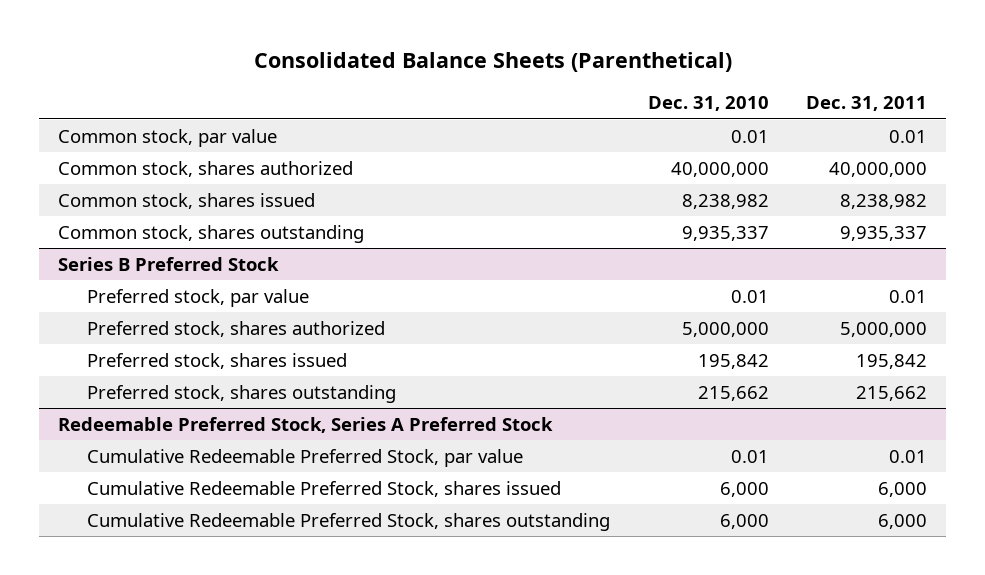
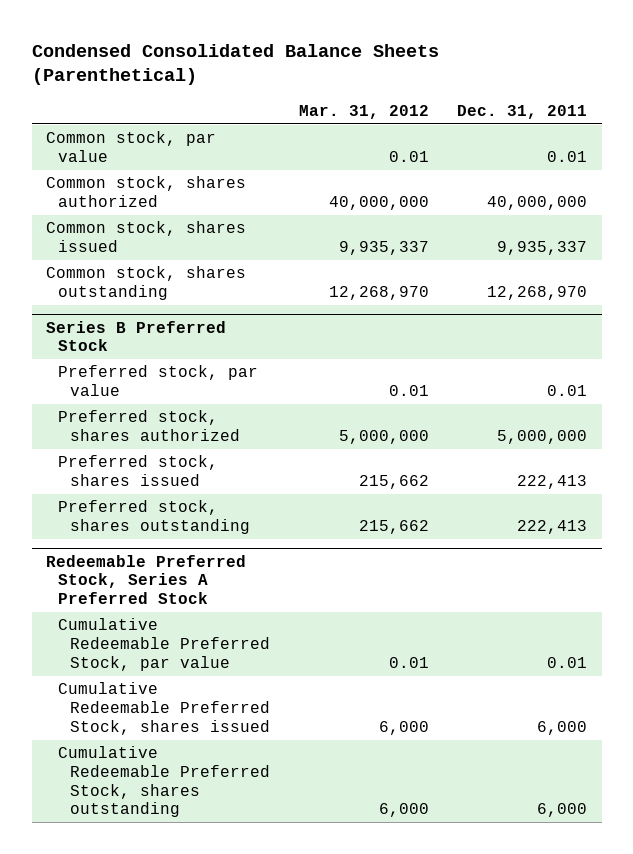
- Consolidated Balance Sheets (Parenthetical)
+ Condensed Consolidated Balance Sheets (Parenthetical)
- | Dec. 31, 2010 | Dec. 31, 2011
+ | Mar. 31, 2012 | Dec. 31, 2011
- Common stock, shares issued | 8,238,982 | 8,238,982
- Common stock, shares outstanding | 9,935,337 | 9,935,337
+ Common stock, shares issued | 9,935,337 | 9,935,337
+ Common stock, shares outstanding | 12,268,970 | 12,268,970
@ Series B Preferred Stock
- Preferred stock, shares issued | 195,842 | 195,842
- Preferred stock, shares outstanding | 215,662 | 215,662
+ Preferred stock, shares issued | 215,662 | 222,413
+ Preferred stock, shares outstanding | 215,662 | 222,413

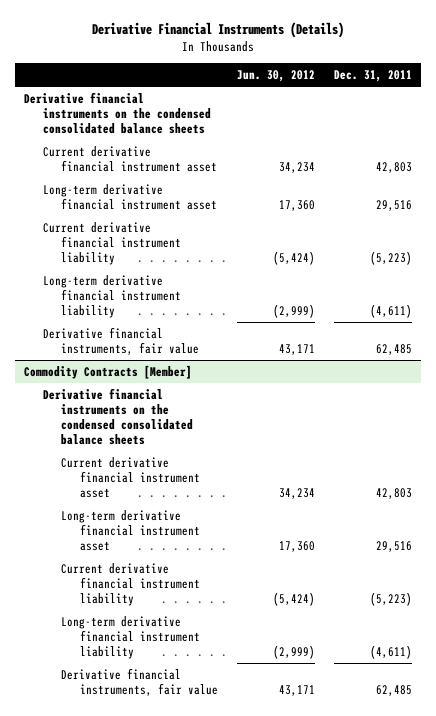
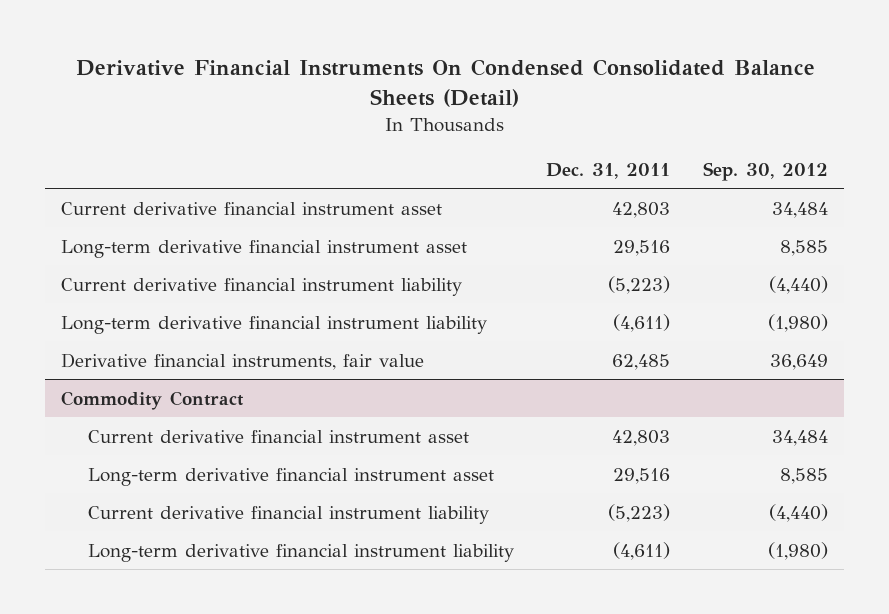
- Derivative Financial Instruments (Details)
+ Derivative Financial Instruments On Condensed Consolidated Balance Sheets (Detail)
- | Jun. 30, 2012 | Dec. 31, 2011
+ | Dec. 31, 2011 | Sep. 30, 2012
- Derivative financial instruments on the condensed consolidated balance sheets
- Commodity Contracts [Member]
- Derivative financial instruments on the condensed consolidated balance sheets
+ Commodity Contract
- Derivative financial instruments, fair value | 43,171 | 62,485

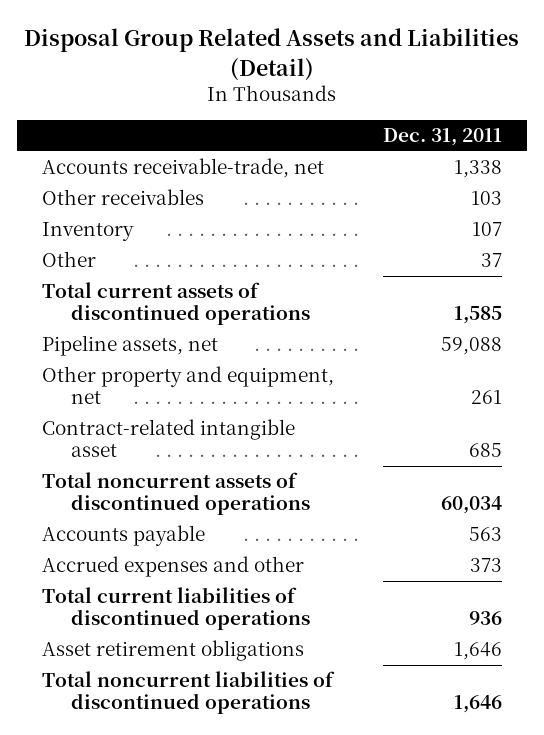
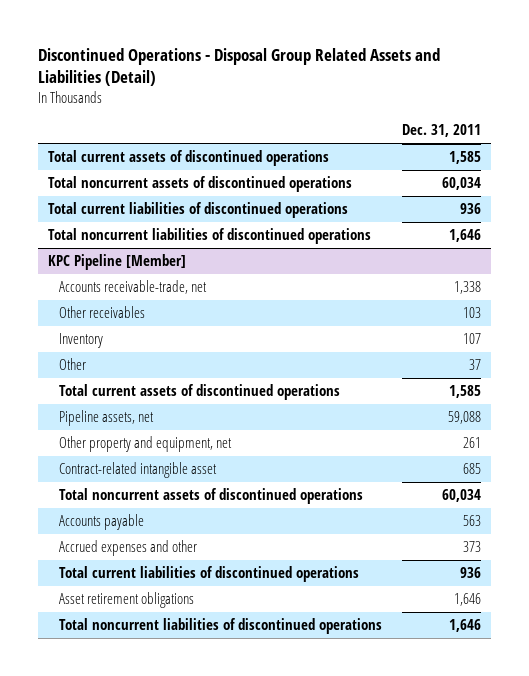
- Disposal Group Related Assets and Liabilities (Detail)
+ Discontinued Operations - Disposal Group Related Assets and Liabilities (Detail)
+ Total current assets of discontinued operations | 1,585
+ Total noncurrent assets of discontinued operations | 60,034
+ Total current liabilities of discontinued operations | 936
+ Total noncurrent liabilities of discontinued operations | 1,646
+ KPC Pipeline [Member]

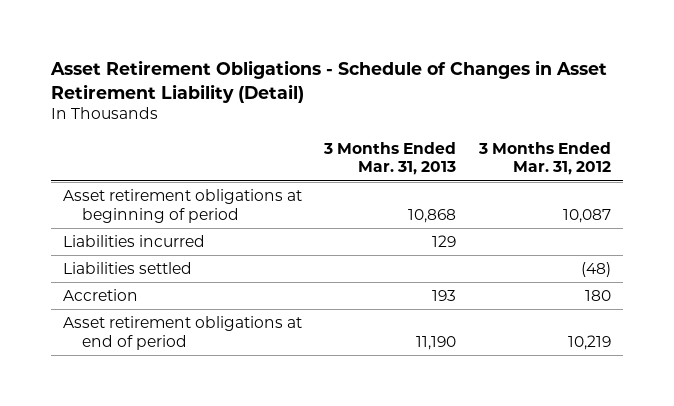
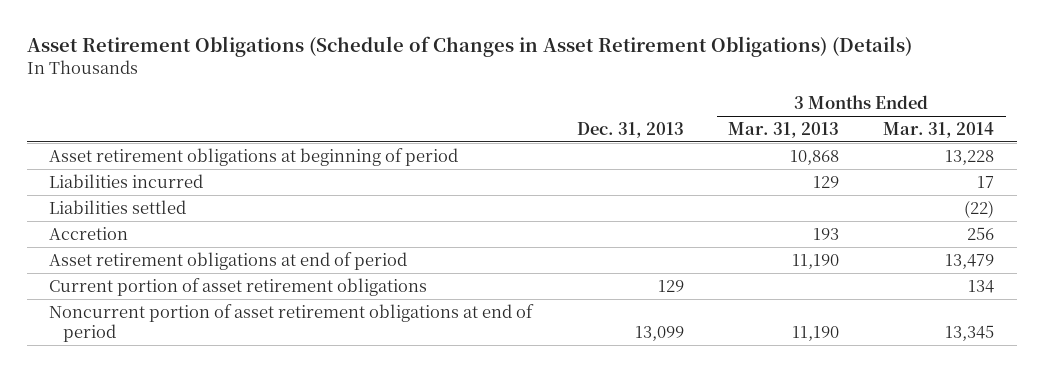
- Asset Retirement Obligations - Schedule of Changes in Asset Retirement Liability (Detail)
+ Asset Retirement Obligations (Schedule of Changes in Asset Retirement Obligations) (Details)
- | 3 Months Ended Mar. 31, 2013 | 3 Months Ended Mar. 31, 2012
+ | Dec. 31, 2013 | 3 Months Ended Mar. 31, 2013 | 3 Months Ended Mar. 31, 2014
+ Current portion of asset retirement obligations | 129 | | 134
+ Noncurrent portion of asset retirement obligations at end of period | 13,099 | 11,190 | 13,345

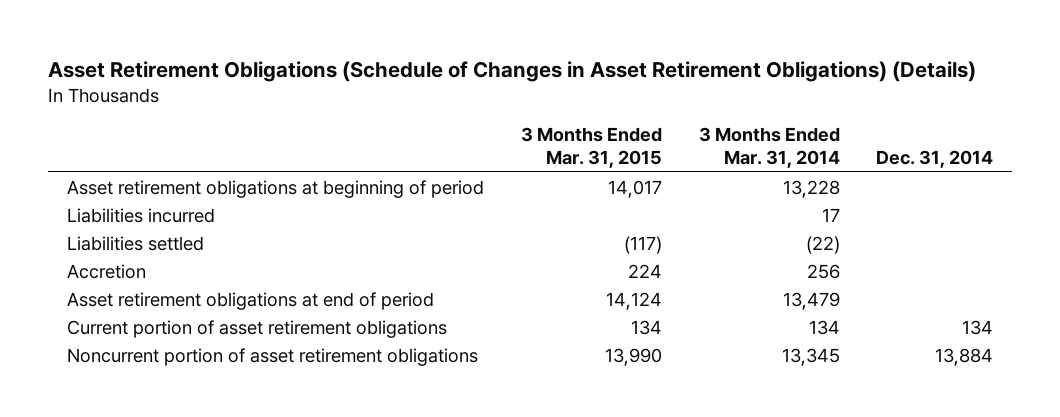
- | Dec. 31, 2013 | 3 Months Ended Mar. 31, 2013 | 3 Months Ended Mar. 31, 2014
+ | 3 Months Ended Mar. 31, 2015 | 3 Months Ended Mar. 31, 2014 | Dec. 31, 2014
- Noncurrent portion of asset retirement obligations at end of period | 13,099 | 11,190 | 13,345
+ Noncurrent portion of asset retirement obligations | 13,990 | 13,345 | 13,884

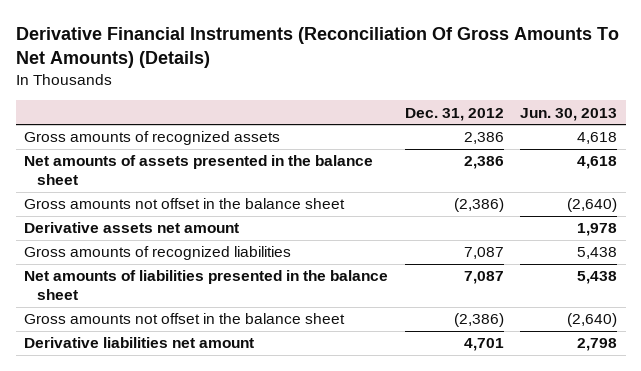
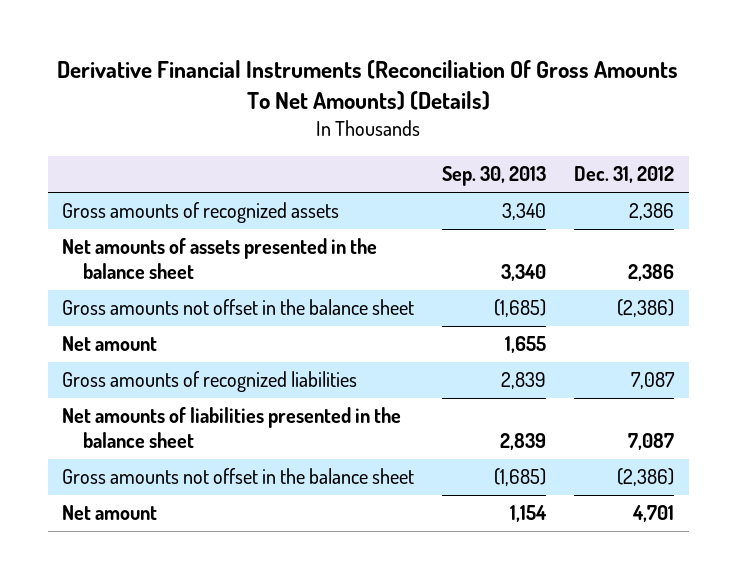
- | Dec. 31, 2012 | Jun. 30, 2013
+ | Sep. 30, 2013 | Dec. 31, 2012
- Derivative assets net amount | | 1,978
+ Net amount | 1,655 |
- Derivative liabilities net amount | 4,701 | 2,798
+ Net amount | 1,154 | 4,701

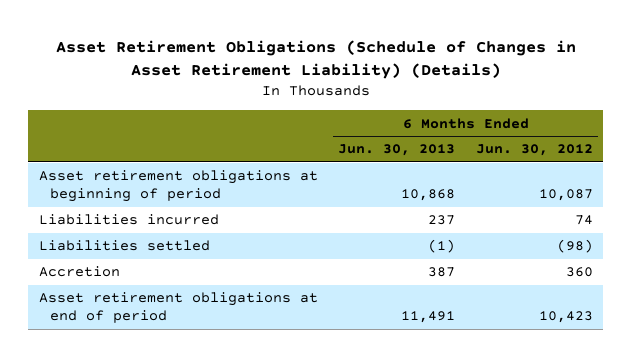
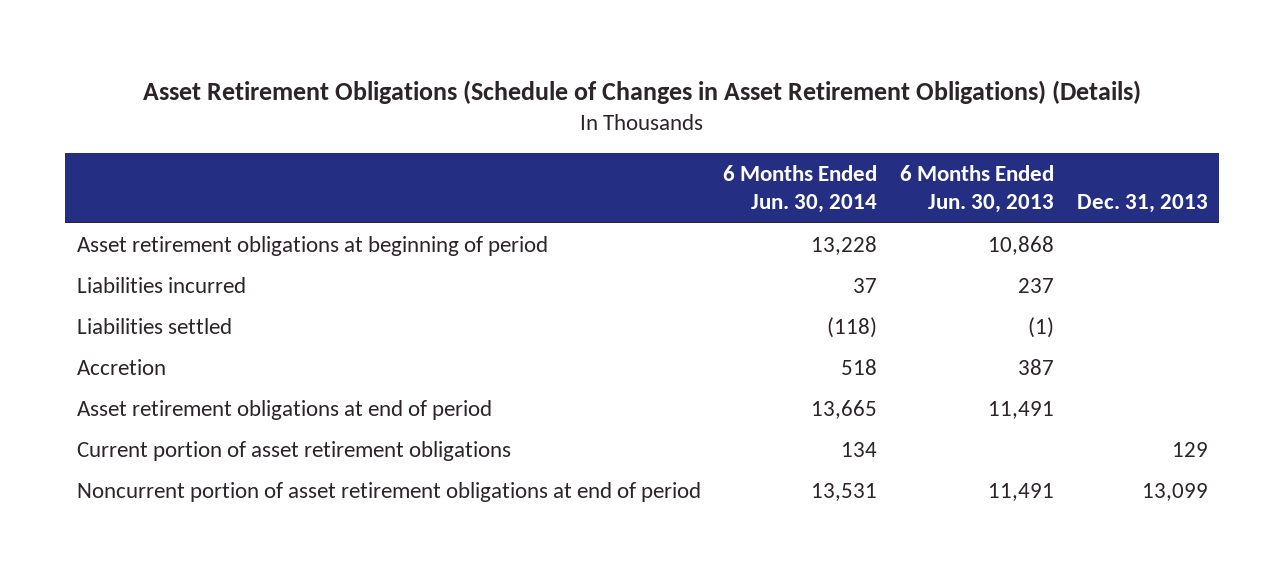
- Asset Retirement Obligations (Schedule of Changes in Asset Retirement Liability) (Details)
+ Asset Retirement Obligations (Schedule of Changes in Asset Retirement Obligations) (Details)
- | 6 Months Ended Jun. 30, 2013 | 6 Months Ended Jun. 30, 2012
+ | 6 Months Ended Jun. 30, 2014 | 6 Months Ended Jun. 30, 2013 | Dec. 31, 2013
+ Current portion of asset retirement obligations | 134 | | 129
+ Noncurrent portion of asset retirement obligations at end of period | 13,531 | 11,491 | 13,099

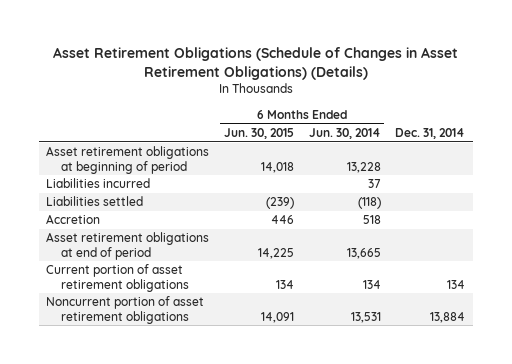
- | 6 Months Ended Jun. 30, 2014 | 6 Months Ended Jun. 30, 2013 | Dec. 31, 2013
+ | 6 Months Ended Jun. 30, 2015 | 6 Months Ended Jun. 30, 2014 | Dec. 31, 2014
- Noncurrent portion of asset retirement obligations at end of period | 13,531 | 11,491 | 13,099
+ Noncurrent portion of asset retirement obligations | 14,091 | 13,531 | 13,884

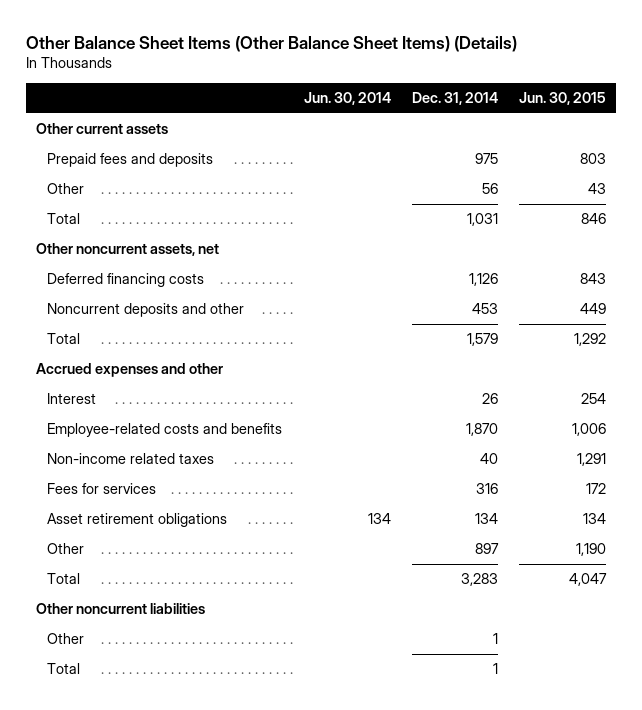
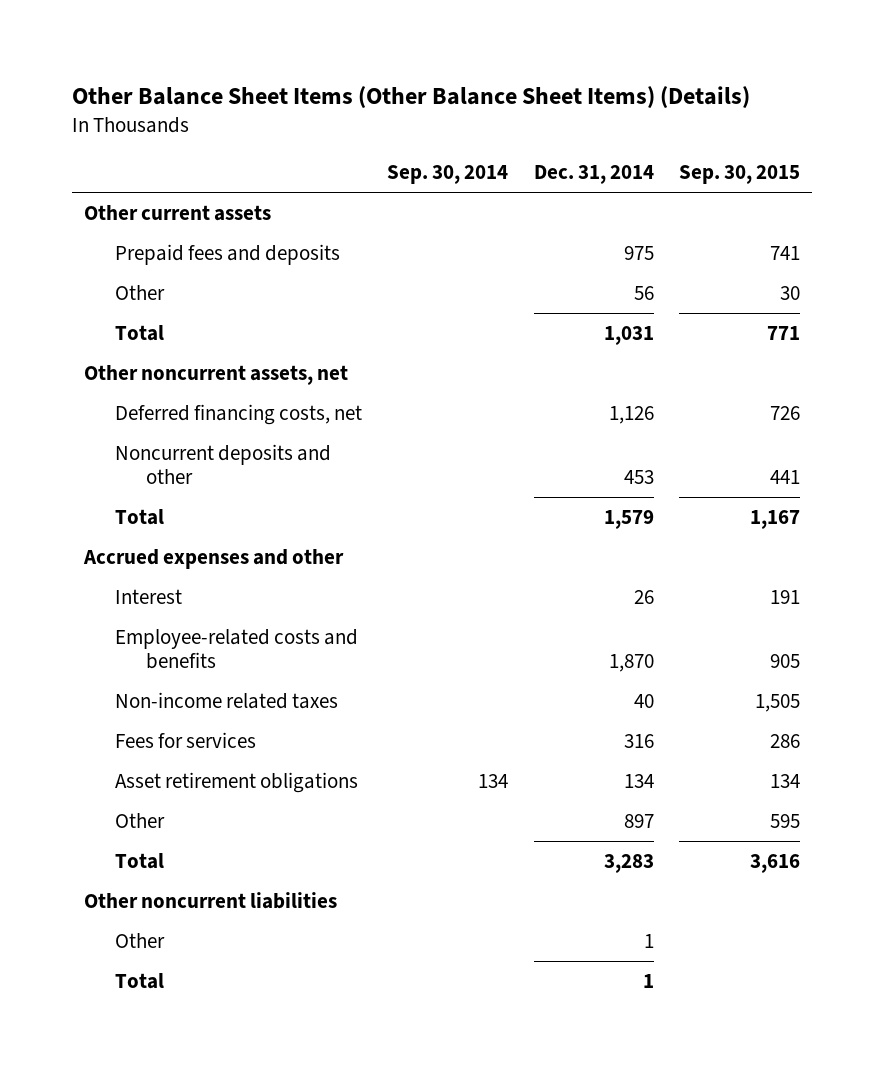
- | Jun. 30, 2014 | Dec. 31, 2014 | Jun. 30, 2015
+ | Sep. 30, 2014 | Dec. 31, 2014 | Sep. 30, 2015
- Deferred financing costs | | 1,126 | 843
+ Deferred financing costs, net | | 1,126 | 726

